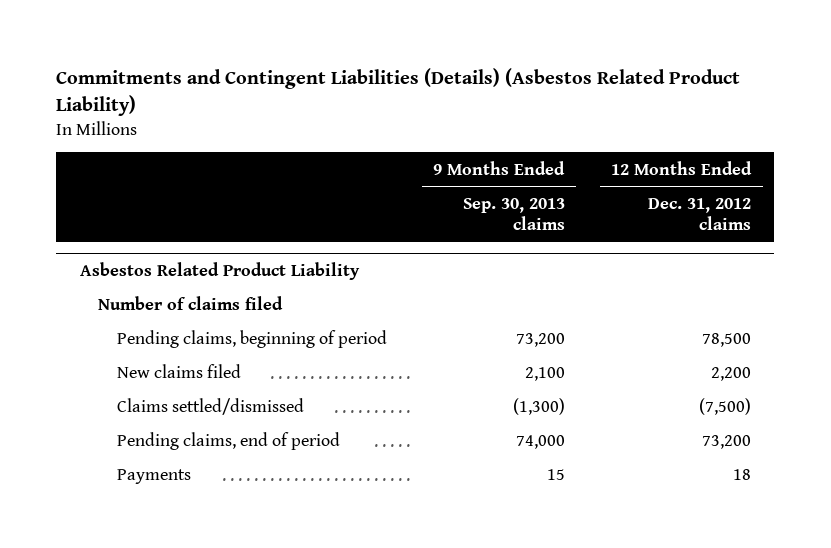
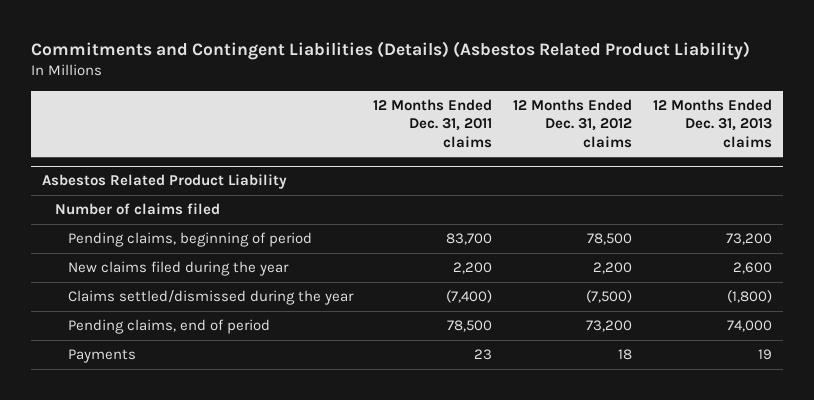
- | 9 Months Ended Sep. 30, 2013 claims | 12 Months Ended Dec. 31, 2012 claims
+ | 12 Months Ended Dec. 31, 2011 claims | 12 Months Ended Dec. 31, 2012 claims | 12 Months Ended Dec. 31, 2013 claims
@ Asbestos Related Product Liability
- New claims filed | 2,100 | 2,200
- Claims settled/dismissed | (1,300) | (7,500)
+ New claims filed during the year | 2,200 | 2,200 | 2,600
+ Claims settled/dismissed during the year | (7,400) | (7,500) | (1,800)

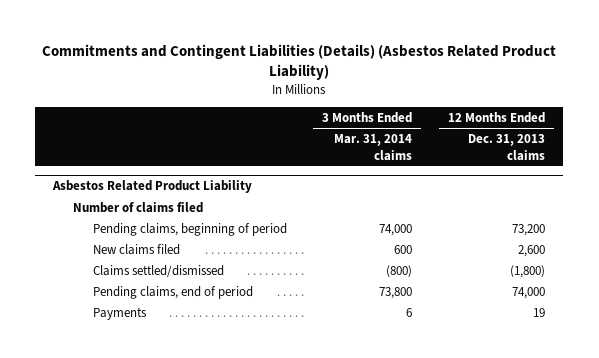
- | 12 Months Ended Dec. 31, 2011 claims | 12 Months Ended Dec. 31, 2012 claims | 12 Months Ended Dec. 31, 2013 claims
+ | 3 Months Ended Mar. 31, 2014 claims | 12 Months Ended Dec. 31, 2013 claims
@ Asbestos Related Product Liability
- New claims filed during the year | 2,200 | 2,200 | 2,600
- Claims settled/dismissed during the year | (7,400) | (7,500) | (1,800)
+ New claims filed | 600 | 2,600
+ Claims settled/dismissed | (800) | (1,800)

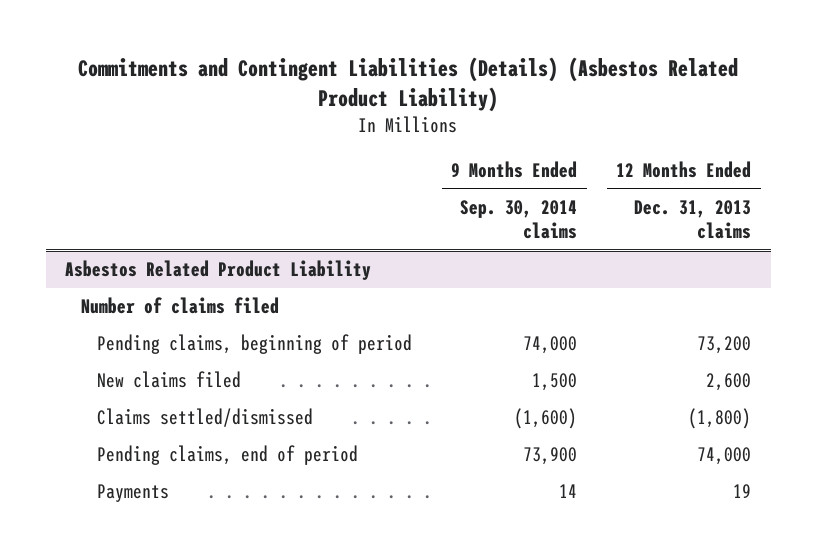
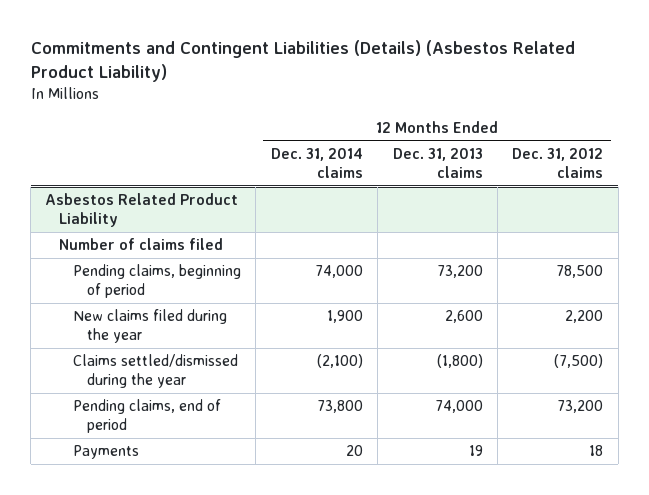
- | 9 Months Ended Sep. 30, 2014 claims | 12 Months Ended Dec. 31, 2013 claims
+ | 12 Months Ended Dec. 31, 2014 claims | 12 Months Ended Dec. 31, 2013 claims | 12 Months Ended Dec. 31, 2012 claims
@ Asbestos Related Product Liability
- New claims filed | 1,500 | 2,600
- Claims settled/dismissed | (1,600) | (1,800)
+ New claims filed during the year | 1,900 | 2,600 | 2,200
+ Claims settled/dismissed during the year | (2,100) | (1,800) | (7,500)

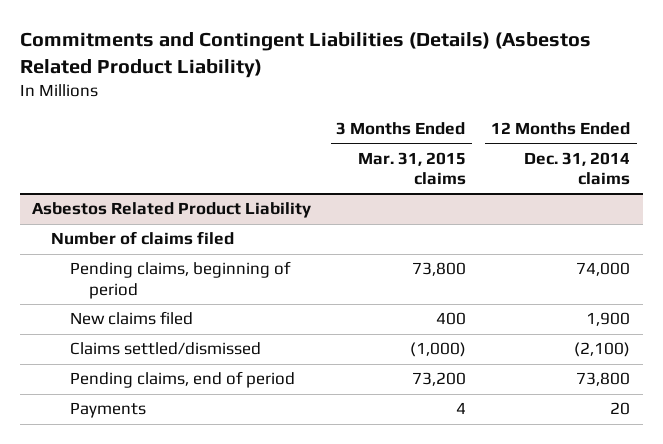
- | 12 Months Ended Dec. 31, 2014 claims | 12 Months Ended Dec. 31, 2013 claims | 12 Months Ended Dec. 31, 2012 claims
+ | 3 Months Ended Mar. 31, 2015 claims | 12 Months Ended Dec. 31, 2014 claims
@ Asbestos Related Product Liability
- New claims filed during the year | 1,900 | 2,600 | 2,200
- Claims settled/dismissed during the year | (2,100) | (1,800) | (7,500)
+ New claims filed | 400 | 1,900
+ Claims settled/dismissed | (1,000) | (2,100)

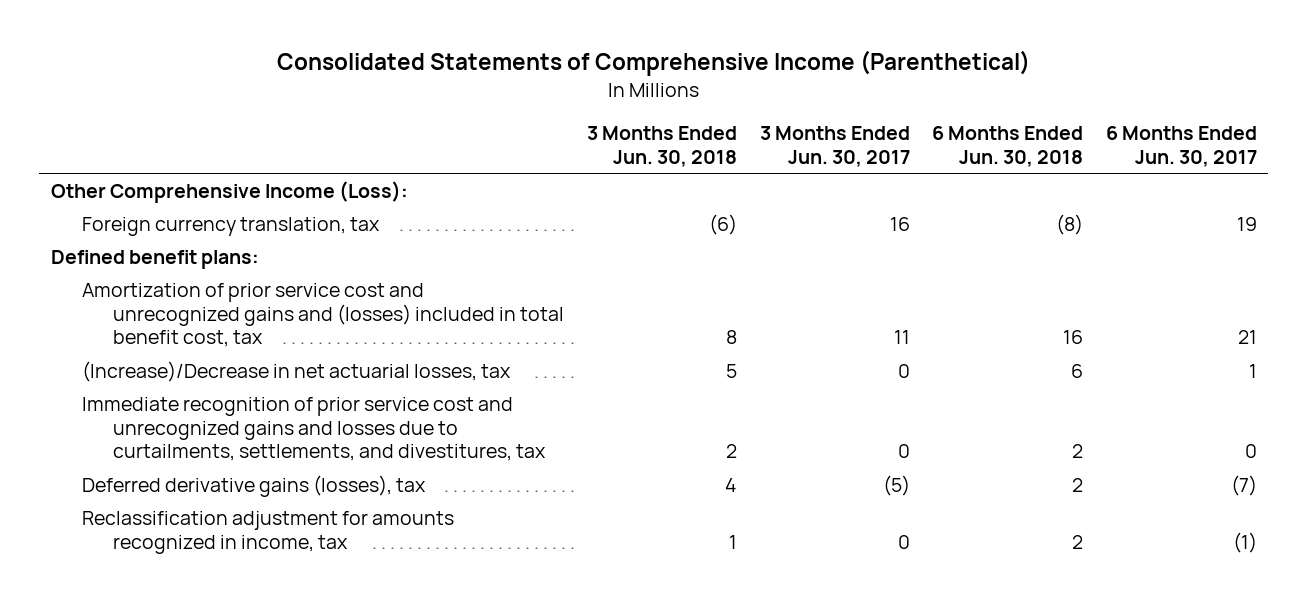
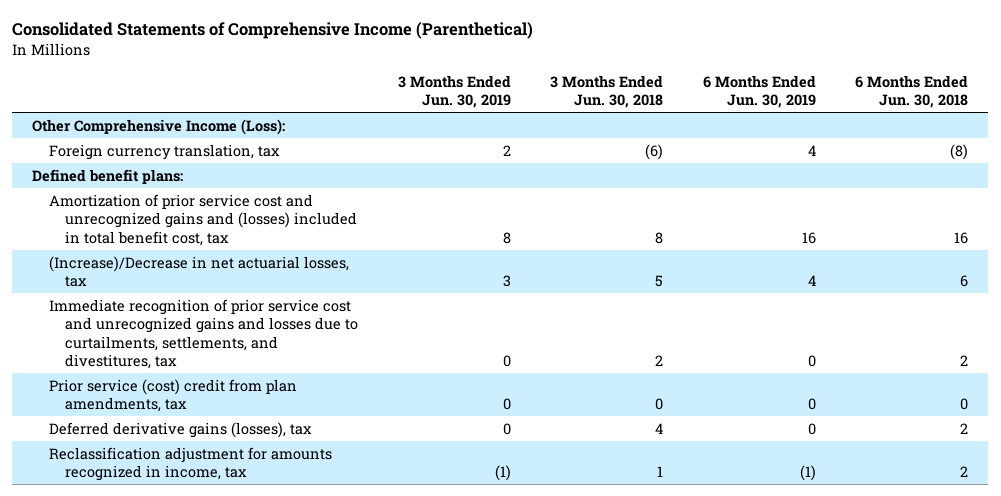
- | 3 Months Ended Jun. 30, 2018 | 3 Months Ended Jun. 30, 2017 | 6 Months Ended Jun. 30, 2018 | 6 Months Ended Jun. 30, 2017
+ | 3 Months Ended Jun. 30, 2019 | 3 Months Ended Jun. 30, 2018 | 6 Months Ended Jun. 30, 2019 | 6 Months Ended Jun. 30, 2018
+ Prior service (cost) credit from plan amendments, tax | 0 | 0 | 0 | 0

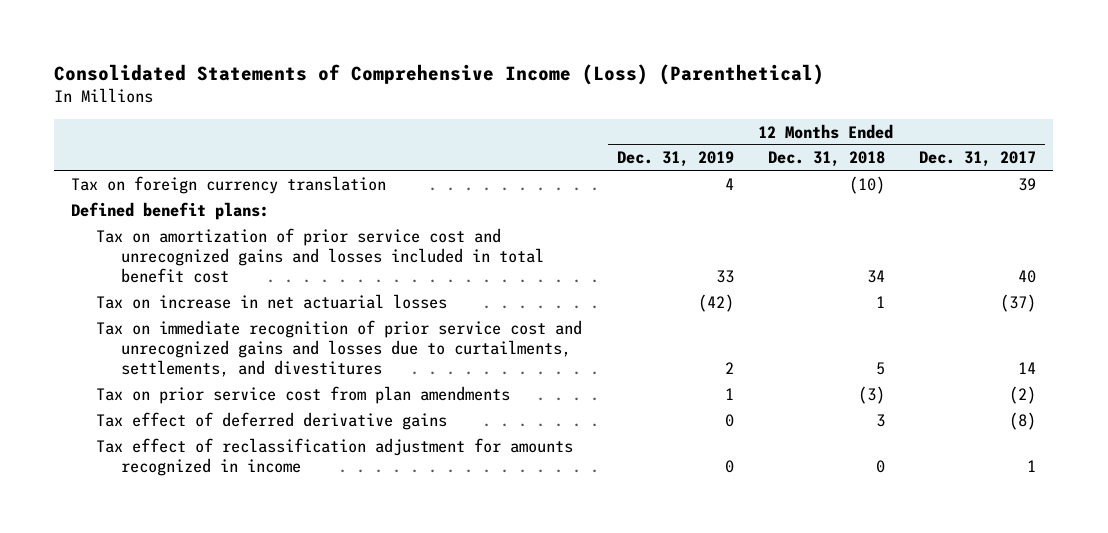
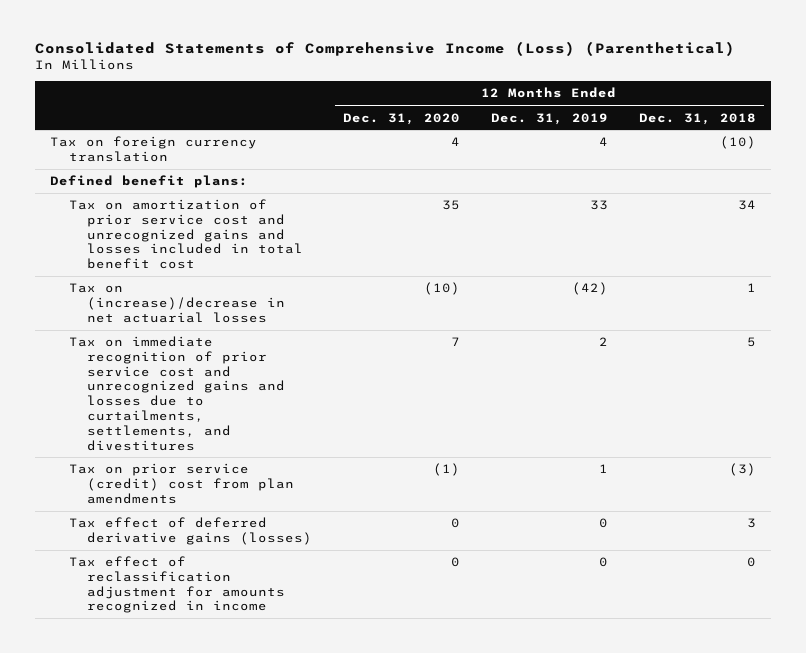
- | 12 Months Ended Dec. 31, 2019 | 12 Months Ended Dec. 31, 2018 | 12 Months Ended Dec. 31, 2017
+ | 12 Months Ended Dec. 31, 2020 | 12 Months Ended Dec. 31, 2019 | 12 Months Ended Dec. 31, 2018
- Tax on increase in net actuarial losses | (42) | 1 | (37)
+ Tax on (increase)/decrease in net actuarial losses | (10) | (42) | 1
- Tax on prior service cost from plan amendments | 1 | (3) | (2)
- Tax effect of deferred derivative gains | 0 | 3 | (8)
+ Tax on prior service (credit) cost from plan amendments | (1) | 1 | (3)
+ Tax effect of deferred derivative gains (losses) | 0 | 0 | 3

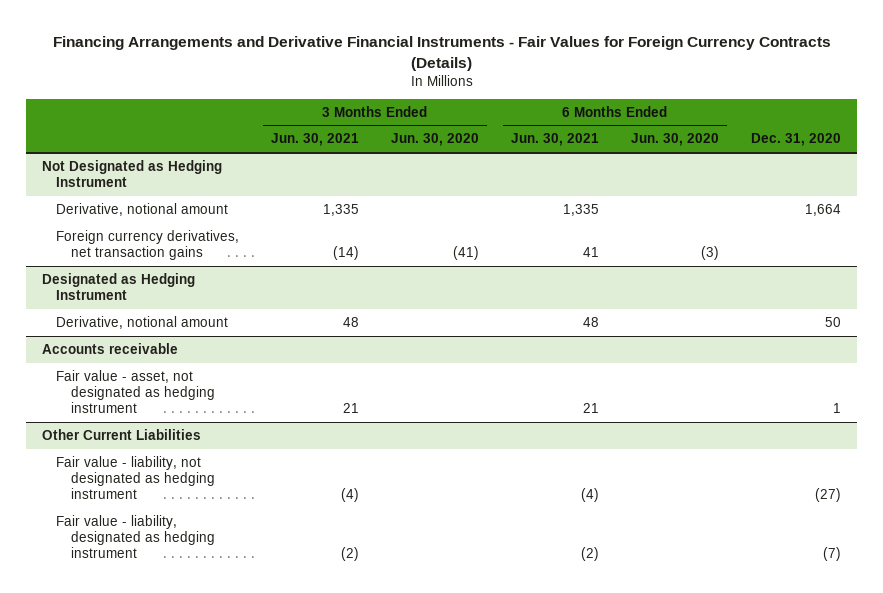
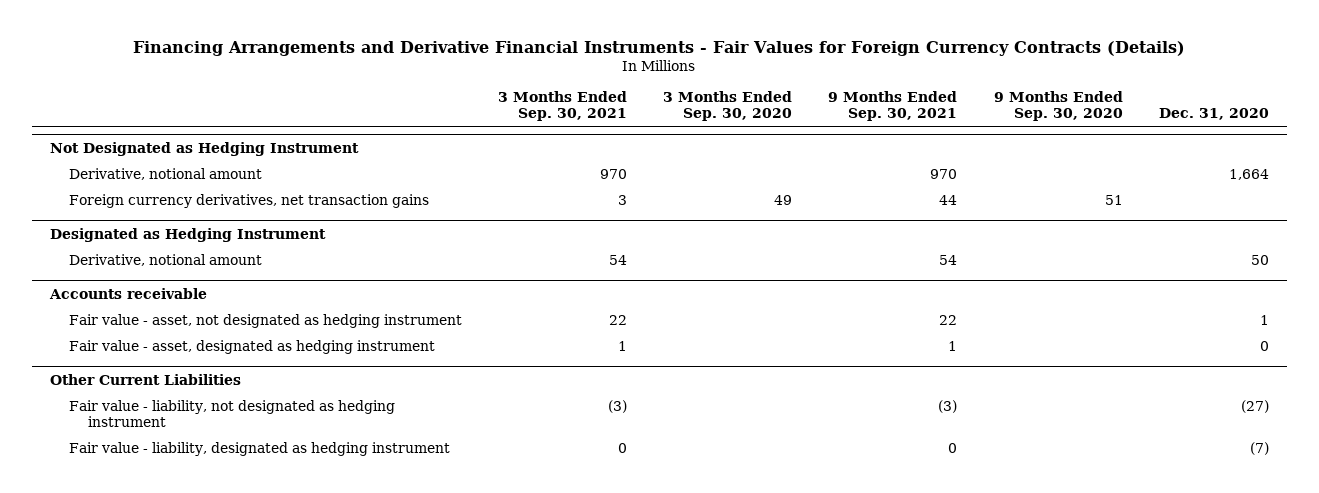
- | 3 Months Ended Jun. 30, 2021 | 3 Months Ended Jun. 30, 2020 | 6 Months Ended Jun. 30, 2021 | 6 Months Ended Jun. 30, 2020 | Dec. 31, 2020
+ | 3 Months Ended Sep. 30, 2021 | 3 Months Ended Sep. 30, 2020 | 9 Months Ended Sep. 30, 2021 | 9 Months Ended Sep. 30, 2020 | Dec. 31, 2020
@ Accounts receivable
+ Fair value - asset, designated as hedging instrument | 1 | | 1 | | 0

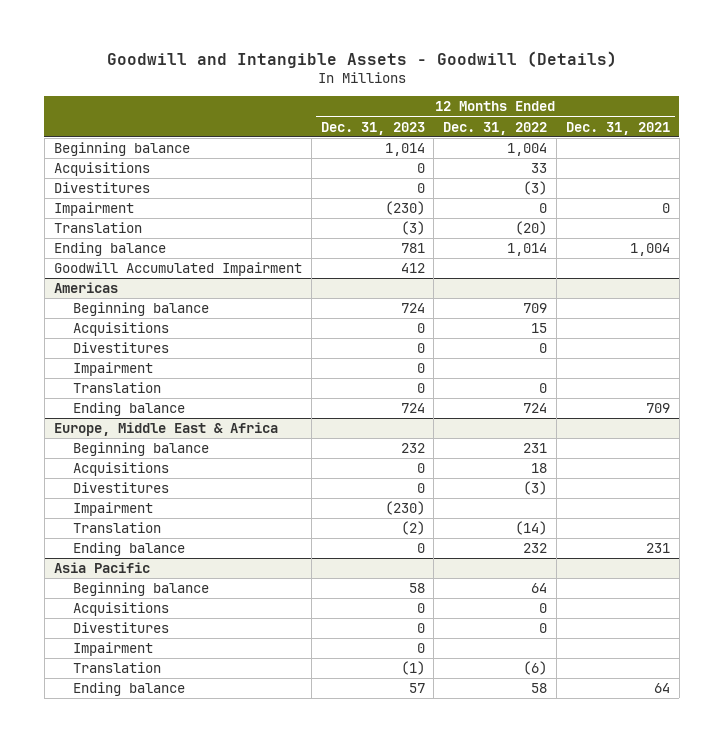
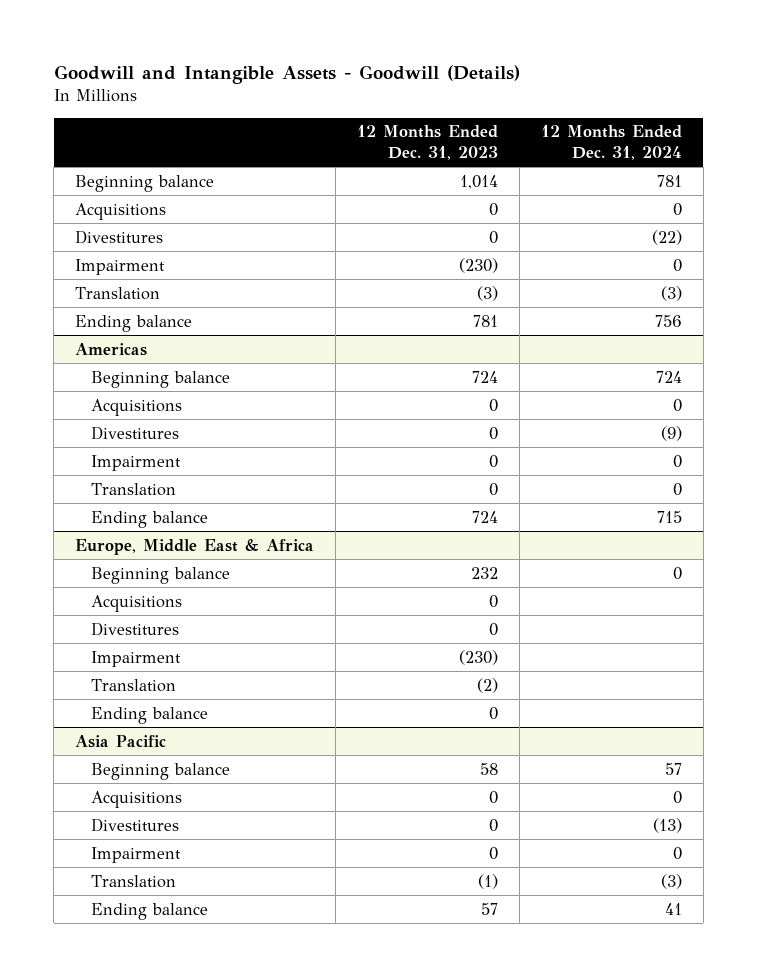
- | 12 Months Ended Dec. 31, 2023 | 12 Months Ended Dec. 31, 2022 | 12 Months Ended Dec. 31, 2021
+ | 12 Months Ended Dec. 31, 2023 | 12 Months Ended Dec. 31, 2024
- Goodwill Accumulated Impairment | 412 | |

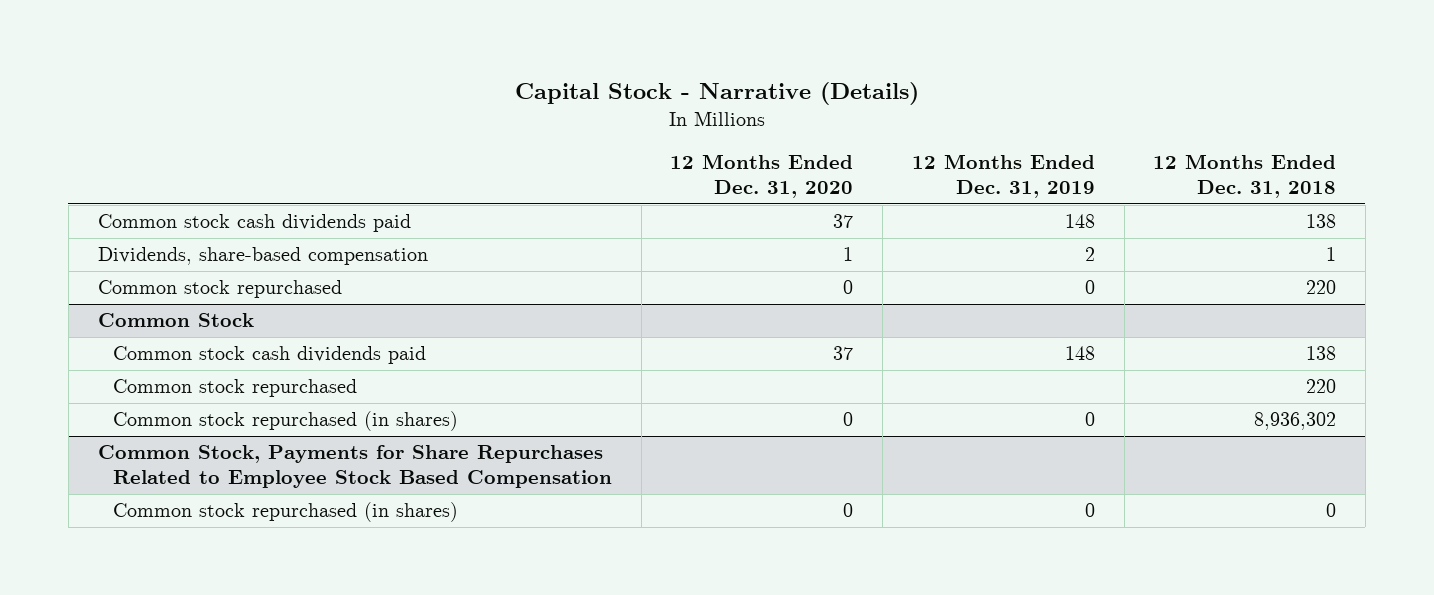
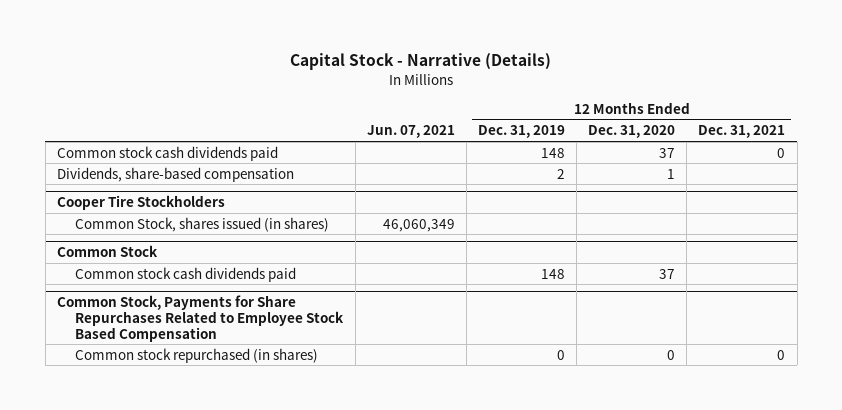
- | 12 Months Ended Dec. 31, 2020 | 12 Months Ended Dec. 31, 2019 | 12 Months Ended Dec. 31, 2018
+ | Jun. 07, 2021 | 12 Months Ended Dec. 31, 2019 | 12 Months Ended Dec. 31, 2020 | 12 Months Ended Dec. 31, 2021
- Common stock repurchased | 0 | 0 | 220
+ Cooper Tire Stockholders
+ Common Stock, shares issued (in shares) | 46,060,349 | | |
@ Common Stock
- Common stock repurchased | | | 220
- Common stock repurchased (in shares) | 0 | 0 | 8,936,302

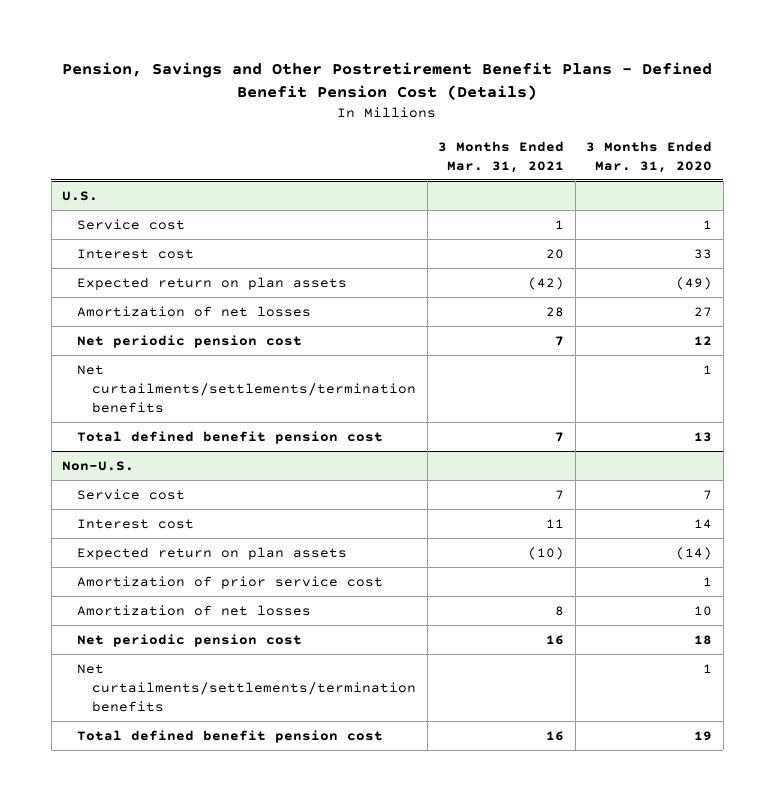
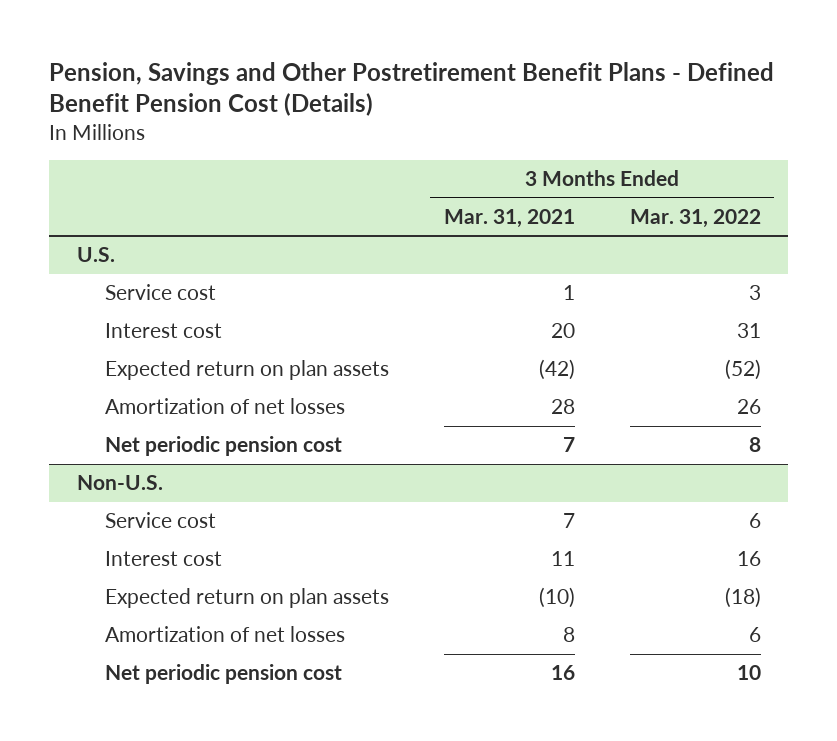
- | 3 Months Ended Mar. 31, 2021 | 3 Months Ended Mar. 31, 2020
+ | 3 Months Ended Mar. 31, 2021 | 3 Months Ended Mar. 31, 2022
@ U.S.
- Net curtailments/settlements/termination benefits | | 1
- Total defined benefit pension cost | 7 | 13
@ Non-U.S.
- Amortization of prior service cost | | 1
- Net curtailments/settlements/termination benefits | | 1
- Total defined benefit pension cost | 16 | 19

